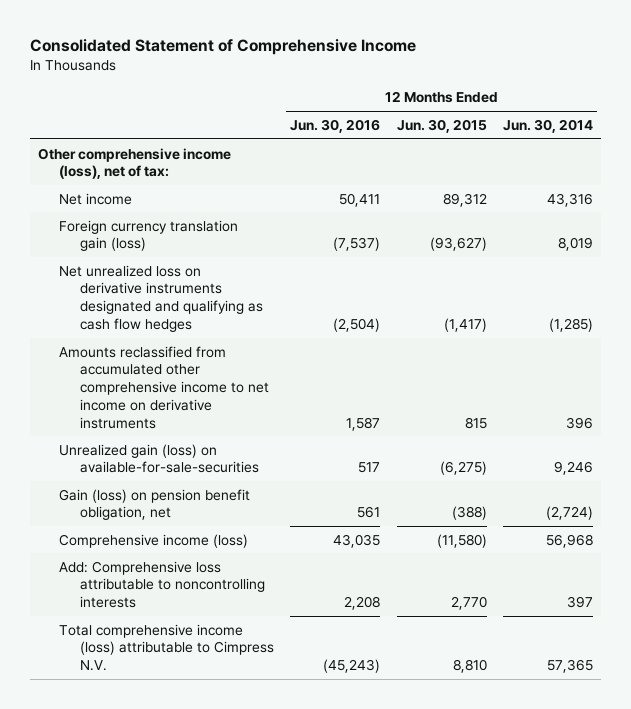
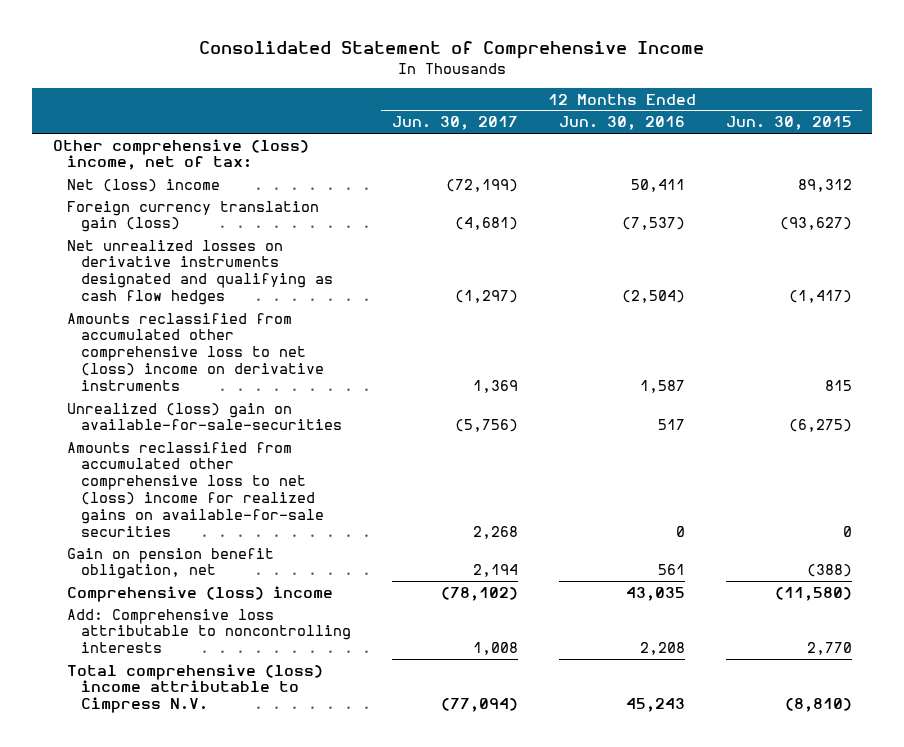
- | 12 Months Ended Jun. 30, 2016 | 12 Months Ended Jun. 30, 2015 | 12 Months Ended Jun. 30, 2014
+ | 12 Months Ended Jun. 30, 2017 | 12 Months Ended Jun. 30, 2016 | 12 Months Ended Jun. 30, 2015
- Other comprehensive income (loss), net of tax:
- Net income | 50,411 | 89,312 | 43,316
+ Other comprehensive (loss) income, net of tax:
+ Net (loss) income | (72,199) | 50,411 | 89,312
- Net unrealized loss on derivative instruments designated and qualifying as cash flow hedges | (2,504) | (1,417) | (1,285)
- Amounts reclassified from accumulated other comprehensive income to net income on derivative instruments | 1,587 | 815 | 396
- Unrealized gain (loss) on available-for-sale-securities | 517 | (6,275) | 9,246
- Gain (loss) on pension benefit obligation, net | 561 | (388) | (2,724)
- Comprehensive income (loss) | 43,035 | (11,580) | 56,968
+ Net unrealized losses on derivative instruments designated and qualifying as cash flow hedges | (1,297) | (2,504) | (1,417)
+ Amounts reclassified from accumulated other comprehensive loss to net (loss) income on derivative instruments | 1,369 | 1,587 | 815
+ Unrealized (loss) gain on available-for-sale-securities | (5,756) | 517 | (6,275)
+ Amounts reclassified from accumulated other comprehensive loss to net (loss) income for realized gains on available-for-sale securities | 2,268 | 0 | 0
+ Gain on pension benefit obligation, net | 2,194 | 561 | (388)
+ Comprehensive (loss) income | (78,102) | 43,035 | (11,580)
- Total comprehensive income (loss) attributable to Cimpress N.V. | (45,243) | 8,810 | 57,365
+ Total comprehensive (loss) income attributable to Cimpress N.V. | (77,094) | 45,243 | (8,810)

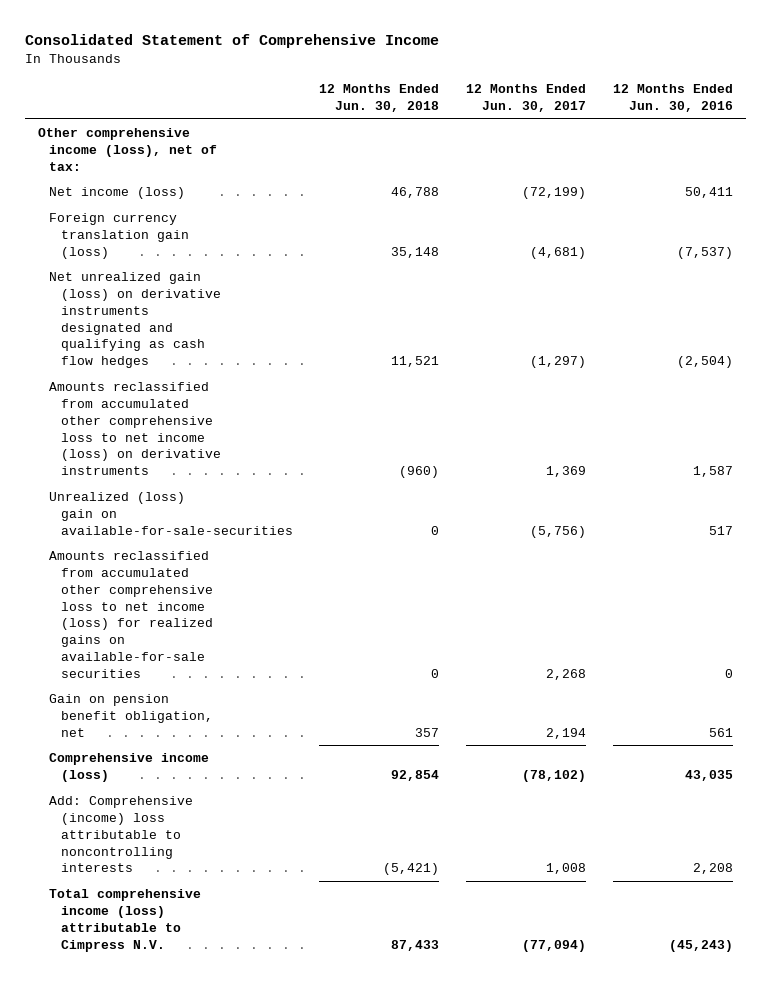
- | 12 Months Ended Jun. 30, 2017 | 12 Months Ended Jun. 30, 2016 | 12 Months Ended Jun. 30, 2015
+ | 12 Months Ended Jun. 30, 2018 | 12 Months Ended Jun. 30, 2017 | 12 Months Ended Jun. 30, 2016
- Other comprehensive (loss) income, net of tax:
- Net (loss) income | (72,199) | 50,411 | 89,312
+ Other comprehensive income (loss), net of tax:
+ Net income (loss) | 46,788 | (72,199) | 50,411
- Net unrealized losses on derivative instruments designated and qualifying as cash flow hedges | (1,297) | (2,504) | (1,417)
- Amounts reclassified from accumulated other comprehensive loss to net (loss) income on derivative instruments | 1,369 | 1,587 | 815
+ Net unrealized gain (loss) on derivative instruments designated and qualifying as cash flow hedges | 11,521 | (1,297) | (2,504)
+ Amounts reclassified from accumulated other comprehensive loss to net income (loss) on derivative instruments | (960) | 1,369 | 1,587
- Amounts reclassified from accumulated other comprehensive loss to net (loss) income for realized gains on available-for-sale securities | 2,268 | 0 | 0
+ Amounts reclassified from accumulated other comprehensive loss to net income (loss) for realized gains on available-for-sale securities | 0 | 2,268 | 0
- Comprehensive (loss) income | (78,102) | 43,035 | (11,580)
- Add: Comprehensive loss attributable to noncontrolling interests | 1,008 | 2,208 | 2,770
- Total comprehensive (loss) income attributable to Cimpress N.V. | (77,094) | 45,243 | (8,810)
+ Comprehensive income (loss) | 92,854 | (78,102) | 43,035
+ Add: Comprehensive (income) loss attributable to noncontrolling interests | (5,421) | 1,008 | 2,208
+ Total comprehensive income (loss) attributable to Cimpress N.V. | 87,433 | (77,094) | (45,243)

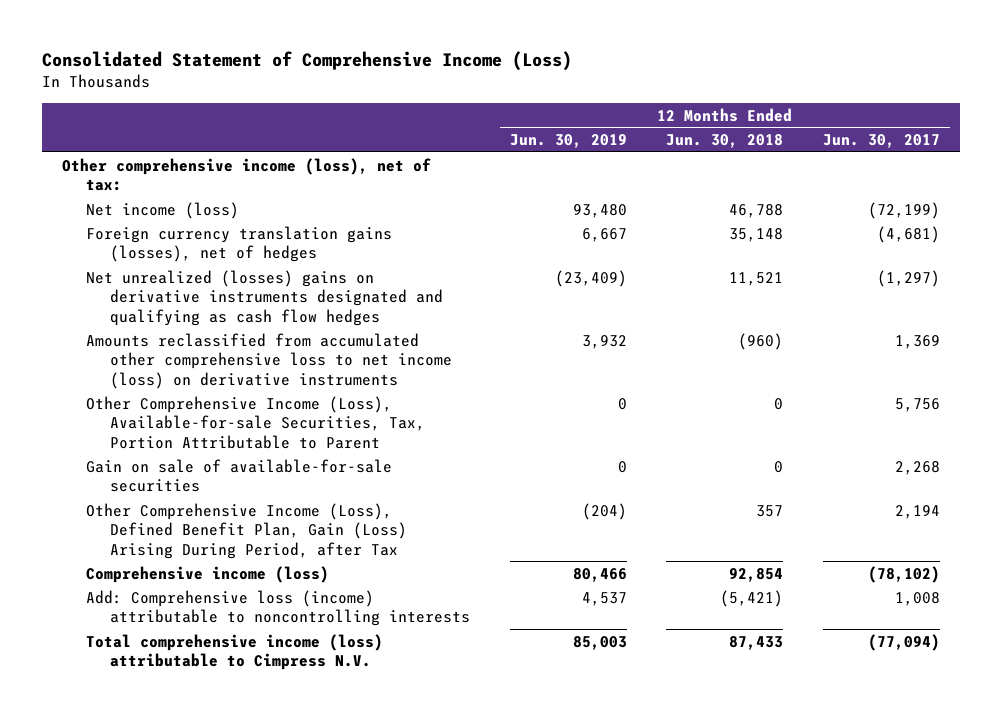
- Consolidated Statement of Comprehensive Income
+ Consolidated Statement of Comprehensive Income (Loss)
- | 12 Months Ended Jun. 30, 2018 | 12 Months Ended Jun. 30, 2017 | 12 Months Ended Jun. 30, 2016
+ | 12 Months Ended Jun. 30, 2019 | 12 Months Ended Jun. 30, 2018 | 12 Months Ended Jun. 30, 2017
- Foreign currency translation gain (loss) | 35,148 | (4,681) | (7,537)
- Net unrealized gain (loss) on derivative instruments designated and qualifying as cash flow hedges | 11,521 | (1,297) | (2,504)
+ Foreign currency translation gains (losses), net of hedges | 6,667 | 35,148 | (4,681)
+ Net unrealized (losses) gains on derivative instruments designated and qualifying as cash flow hedges | (23,409) | 11,521 | (1,297)
- Unrealized (loss) gain on available-for-sale-securities | 0 | (5,756) | 517
- Amounts reclassified from accumulated other comprehensive loss to net income (loss) for realized gains on available-for-sale securities | 0 | 2,268 | 0
- Gain on pension benefit obligation, net | 357 | 2,194 | 561
+ Other Comprehensive Income (Loss), Available-for-sale Securities, Tax, Portion Attributable to Parent | 0 | 0 | 5,756
+ Gain on sale of available-for-sale securities | 0 | 0 | 2,268
+ Other Comprehensive Income (Loss), Defined Benefit Plan, Gain (Loss) Arising During Period, after Tax | (204) | 357 | 2,194
- Add: Comprehensive (income) loss attributable to noncontrolling interests | (5,421) | 1,008 | 2,208
+ Add: Comprehensive loss (income) attributable to noncontrolling interests | 4,537 | (5,421) | 1,008

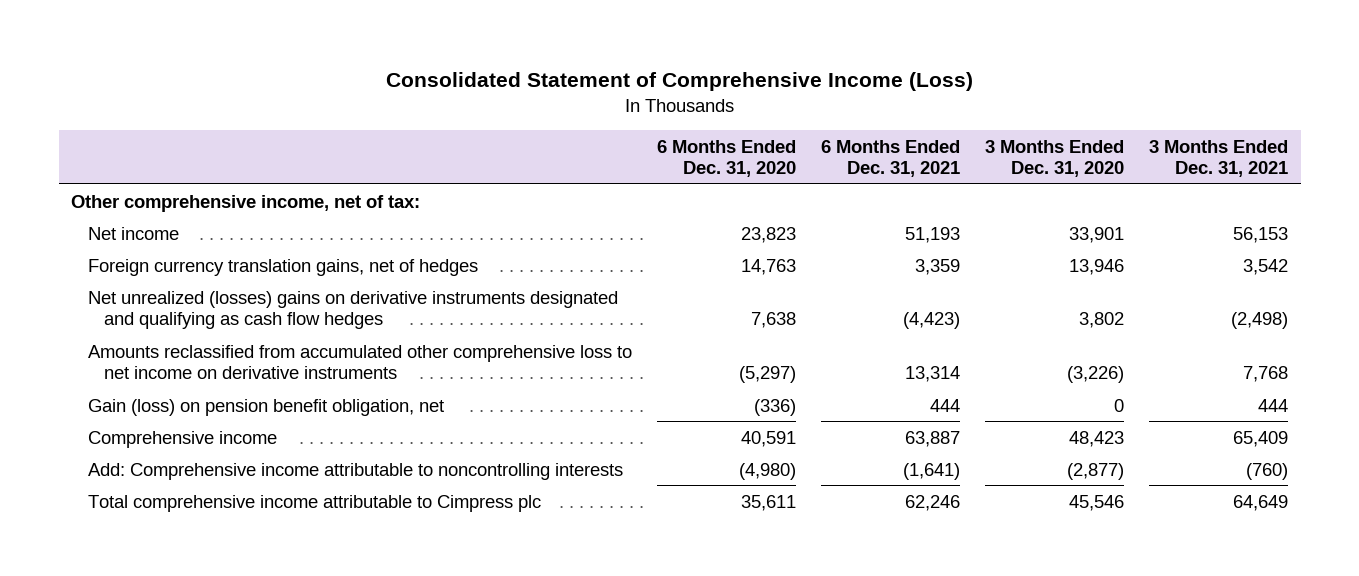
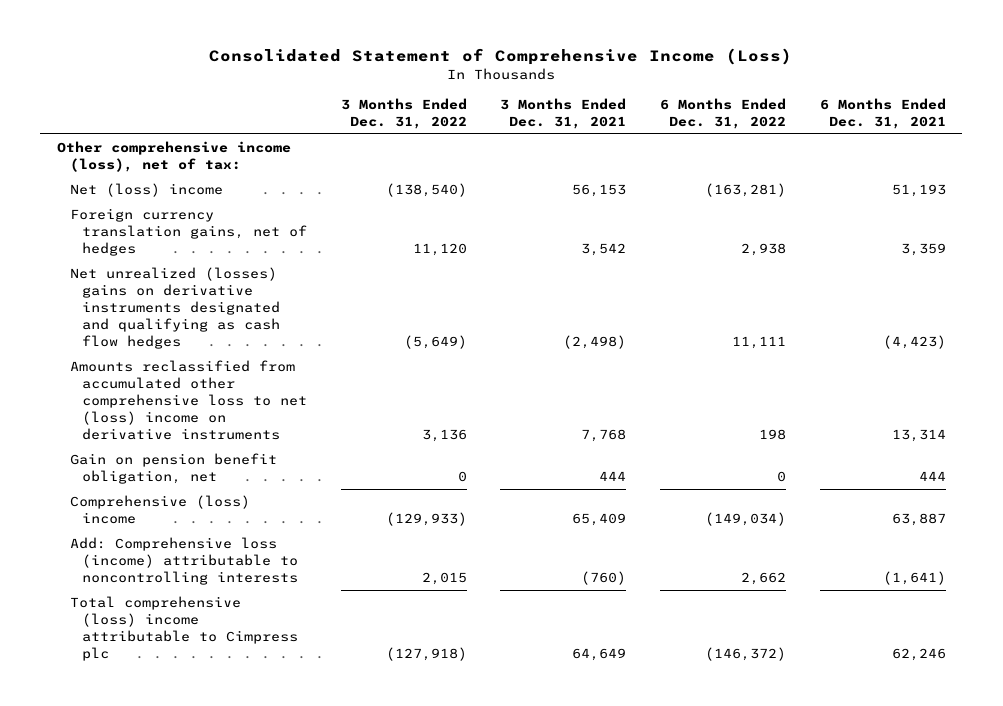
- | 6 Months Ended Dec. 31, 2020 | 6 Months Ended Dec. 31, 2021 | 3 Months Ended Dec. 31, 2020 | 3 Months Ended Dec. 31, 2021
+ | 3 Months Ended Dec. 31, 2022 | 3 Months Ended Dec. 31, 2021 | 6 Months Ended Dec. 31, 2022 | 6 Months Ended Dec. 31, 2021
- Other comprehensive income, net of tax:
- Net income | 23,823 | 51,193 | 33,901 | 56,153
+ Other comprehensive income (loss), net of tax:
+ Net (loss) income | (138,540) | 56,153 | (163,281) | 51,193
- Amounts reclassified from accumulated other comprehensive loss to net income on derivative instruments | (5,297) | 13,314 | (3,226) | 7,768
- Gain (loss) on pension benefit obligation, net | (336) | 444 | 0 | 444
- Comprehensive income | 40,591 | 63,887 | 48,423 | 65,409
- Add: Comprehensive income attributable to noncontrolling interests | (4,980) | (1,641) | (2,877) | (760)
- Total comprehensive income attributable to Cimpress plc | 35,611 | 62,246 | 45,546 | 64,649
+ Amounts reclassified from accumulated other comprehensive loss to net (loss) income on derivative instruments | 3,136 | 7,768 | 198 | 13,314
+ Gain on pension benefit obligation, net | 0 | 444 | 0 | 444
+ Comprehensive (loss) income | (129,933) | 65,409 | (149,034) | 63,887
+ Add: Comprehensive loss (income) attributable to noncontrolling interests | 2,015 | (760) | 2,662 | (1,641)
+ Total comprehensive (loss) income attributable to Cimpress plc | (127,918) | 64,649 | (146,372) | 62,246

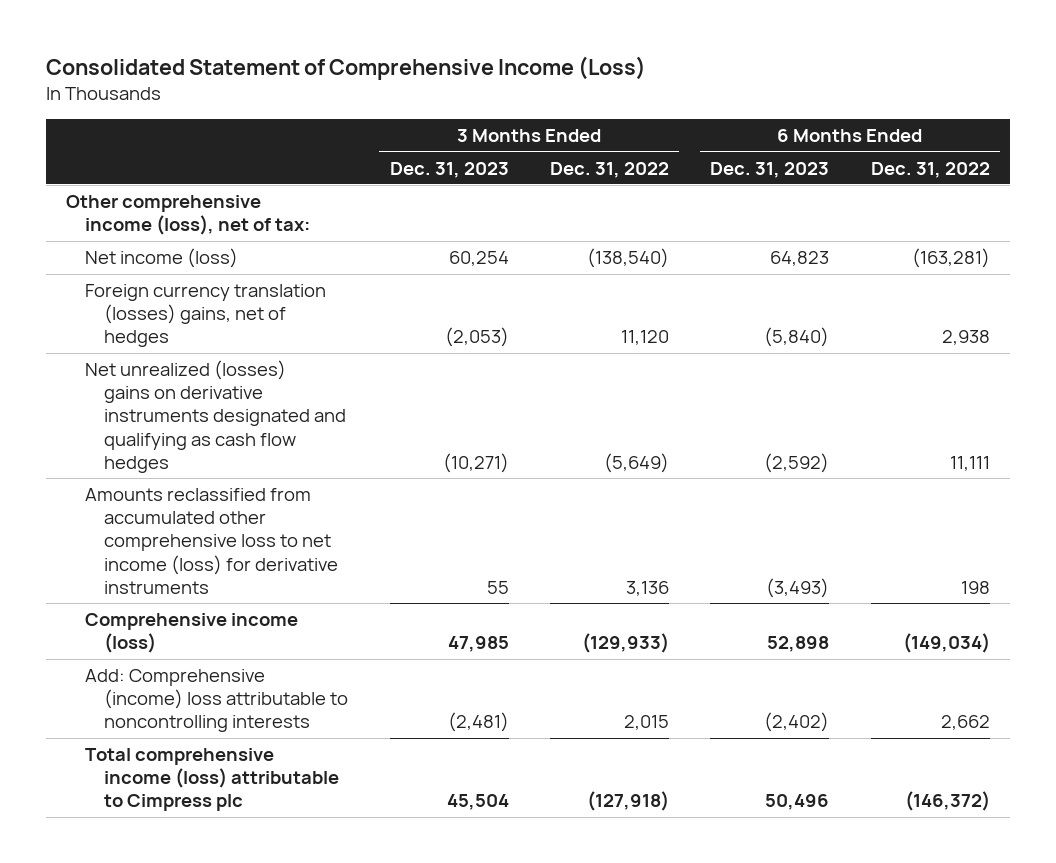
- | 3 Months Ended Dec. 31, 2022 | 3 Months Ended Dec. 31, 2021 | 6 Months Ended Dec. 31, 2022 | 6 Months Ended Dec. 31, 2021
+ | 3 Months Ended Dec. 31, 2023 | 3 Months Ended Dec. 31, 2022 | 6 Months Ended Dec. 31, 2023 | 6 Months Ended Dec. 31, 2022
- Net (loss) income | (138,540) | 56,153 | (163,281) | 51,193
- Foreign currency translation gains, net of hedges | 11,120 | 3,542 | 2,938 | 3,359
+ Net income (loss) | 60,254 | (138,540) | 64,823 | (163,281)
+ Foreign currency translation (losses) gains, net of hedges | (2,053) | 11,120 | (5,840) | 2,938
- Amounts reclassified from accumulated other comprehensive loss to net (loss) income on derivative instruments | 3,136 | 7,768 | 198 | 13,314
- Gain on pension benefit obligation, net | 0 | 444 | 0 | 444
- Comprehensive (loss) income | (129,933) | 65,409 | (149,034) | 63,887
- Add: Comprehensive loss (income) attributable to noncontrolling interests | 2,015 | (760) | 2,662 | (1,641)
- Total comprehensive (loss) income attributable to Cimpress plc | (127,918) | 64,649 | (146,372) | 62,246
+ Amounts reclassified from accumulated other comprehensive loss to net income (loss) for derivative instruments | 55 | 3,136 | (3,493) | 198
+ Comprehensive income (loss) | 47,985 | (129,933) | 52,898 | (149,034)
+ Add: Comprehensive (income) loss attributable to noncontrolling interests | (2,481) | 2,015 | (2,402) | 2,662
+ Total comprehensive income (loss) attributable to Cimpress plc | 45,504 | (127,918) | 50,496 | (146,372)

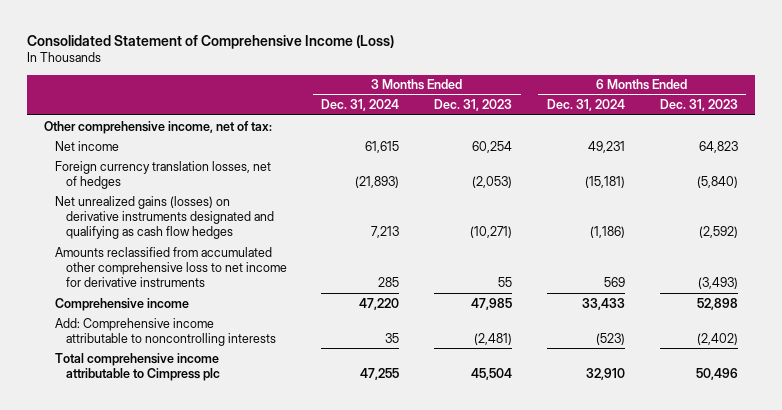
- | 3 Months Ended Dec. 31, 2023 | 3 Months Ended Dec. 31, 2022 | 6 Months Ended Dec. 31, 2023 | 6 Months Ended Dec. 31, 2022
+ | 3 Months Ended Dec. 31, 2024 | 3 Months Ended Dec. 31, 2023 | 6 Months Ended Dec. 31, 2024 | 6 Months Ended Dec. 31, 2023
- Other comprehensive income (loss), net of tax:
- Net income (loss) | 60,254 | (138,540) | 64,823 | (163,281)
- Foreign currency translation (losses) gains, net of hedges | (2,053) | 11,120 | (5,840) | 2,938
- Net unrealized (losses) gains on derivative instruments designated and qualifying as cash flow hedges | (10,271) | (5,649) | (2,592) | 11,111
- Amounts reclassified from accumulated other comprehensive loss to net income (loss) for derivative instruments | 55 | 3,136 | (3,493) | 198
- Comprehensive income (loss) | 47,985 | (129,933) | 52,898 | (149,034)
- Add: Comprehensive (income) loss attributable to noncontrolling interests | (2,481) | 2,015 | (2,402) | 2,662
- Total comprehensive income (loss) attributable to Cimpress plc | 45,504 | (127,918) | 50,496 | (146,372)
+ Other comprehensive income, net of tax:
+ Net income | 61,615 | 60,254 | 49,231 | 64,823
+ Foreign currency translation losses, net of hedges | (21,893) | (2,053) | (15,181) | (5,840)
+ Net unrealized gains (losses) on derivative instruments designated and qualifying as cash flow hedges | 7,213 | (10,271) | (1,186) | (2,592)
+ Amounts reclassified from accumulated other comprehensive loss to net income for derivative instruments | 285 | 55 | 569 | (3,493)
+ Comprehensive income | 47,220 | 47,985 | 33,433 | 52,898
+ Add: Comprehensive income attributable to noncontrolling interests | 35 | (2,481) | (523) | (2,402)
+ Total comprehensive income attributable to Cimpress plc | 47,255 | 45,504 | 32,910 | 50,496

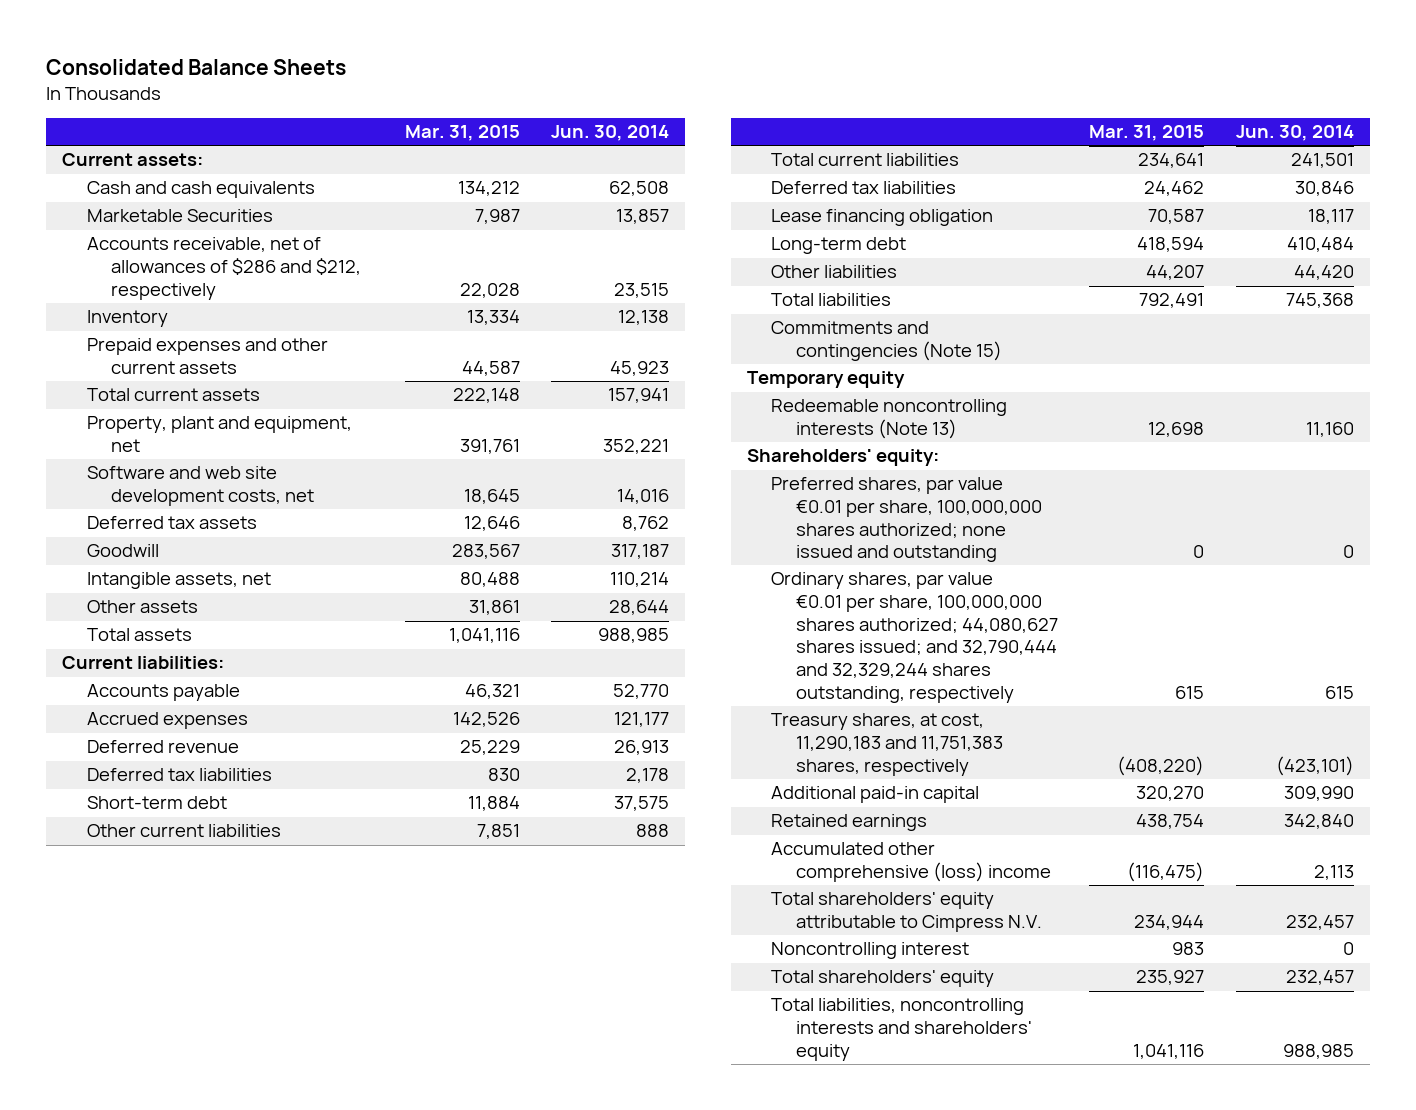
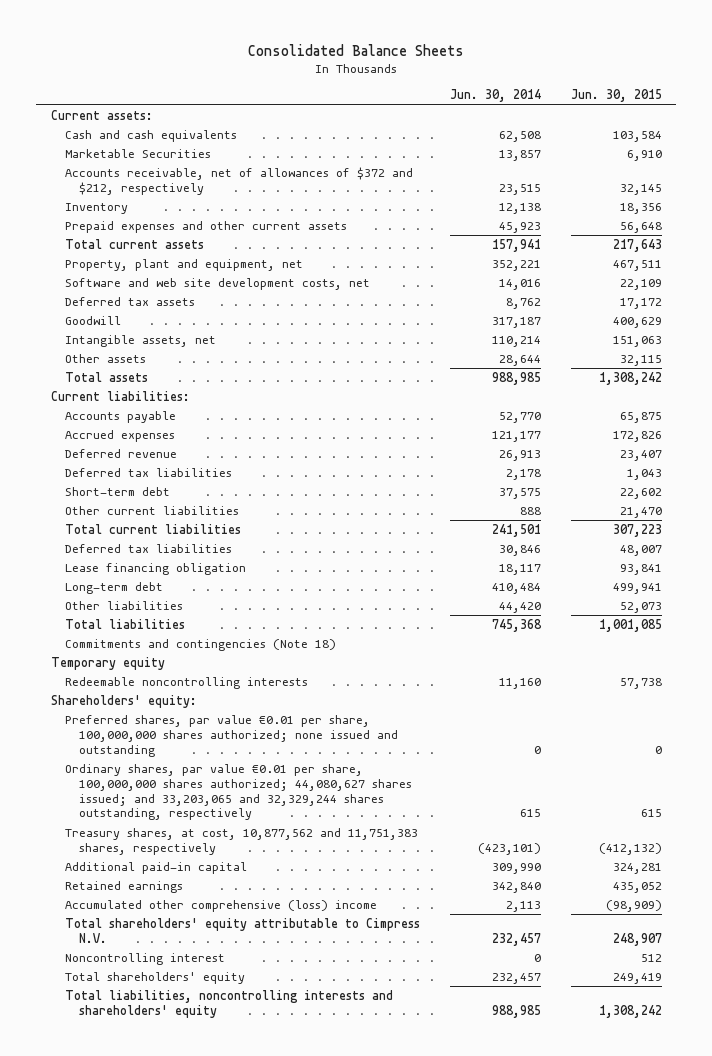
- | Mar. 31, 2015 | Jun. 30, 2014
+ | Jun. 30, 2014 | Jun. 30, 2015
- Accounts receivable, net of allowances of $286 and $212, respectively | 22,028 | 23,515
+ Accounts receivable, net of allowances of $372 and $212, respectively | 23,515 | 32,145
- Commitments and contingencies (Note 15)
+ Commitments and contingencies (Note 18)
- Redeemable noncontrolling interests (Note 13) | 12,698 | 11,160
+ Redeemable noncontrolling interests | 11,160 | 57,738
- Ordinary shares, par value €0.01 per share, 100,000,000 shares authorized; 44,080,627 shares issued; and 32,790,444 and 32,329,244 shares outstanding, respectively | 615 | 615
- Treasury shares, at cost, 11,290,183 and 11,751,383 shares, respectively | (408,220) | (423,101)
+ Ordinary shares, par value €0.01 per share, 100,000,000 shares authorized; 44,080,627 shares issued; and 33,203,065 and 32,329,244 shares outstanding, respectively | 615 | 615
+ Treasury shares, at cost, 10,877,562 and 11,751,383 shares, respectively | (423,101) | (412,132)

